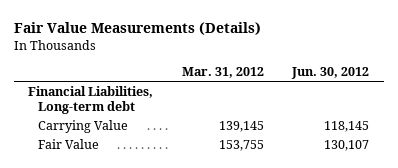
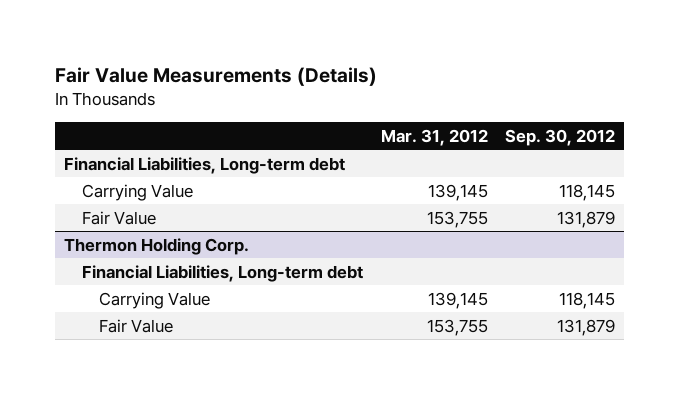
- | Mar. 31, 2012 | Jun. 30, 2012
+ | Mar. 31, 2012 | Sep. 30, 2012
+ Thermon Holding Corp.
+ Financial Liabilities, Long-term debt
+ Carrying Value | 139,145 | 118,145
+ Fair Value | 153,755 | 131,879

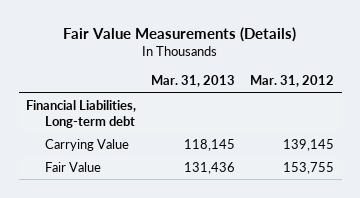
- | Mar. 31, 2012 | Sep. 30, 2012
+ | Mar. 31, 2013 | Mar. 31, 2012
- Thermon Holding Corp.
- Financial Liabilities, Long-term debt
- Carrying Value | 139,145 | 118,145
- Fair Value | 153,755 | 131,879

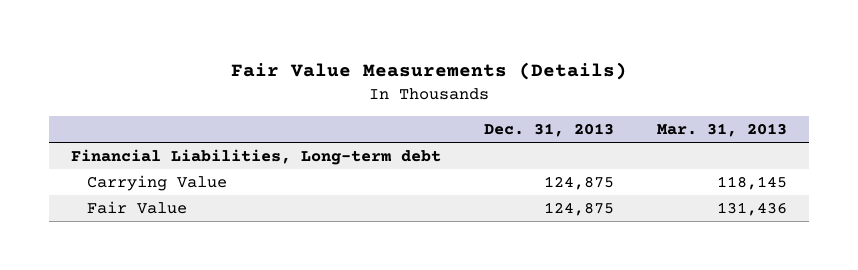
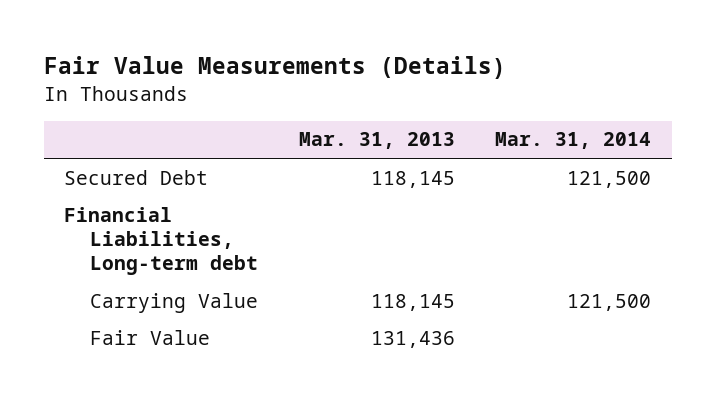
- | Dec. 31, 2013 | Mar. 31, 2013
+ | Mar. 31, 2013 | Mar. 31, 2014
+ Secured Debt | 118,145 | 121,500

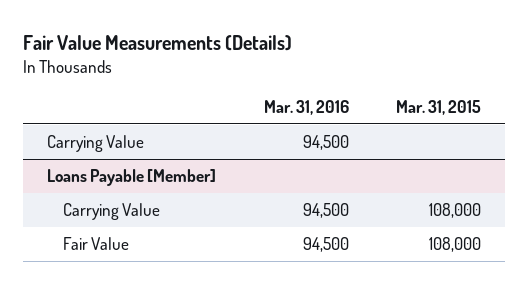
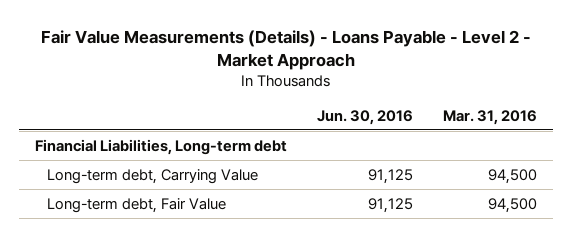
- Fair Value Measurements (Details)
+ Fair Value Measurements (Details) - Loans Payable - Level 2 - Market Approach
- | Mar. 31, 2016 | Mar. 31, 2015
+ | Jun. 30, 2016 | Mar. 31, 2016
- Carrying Value | 94,500 |
- Loans Payable [Member]
- Carrying Value | 94,500 | 108,000
- Fair Value | 94,500 | 108,000
+ Financial Liabilities, Long-term debt
+ Long-term debt, Carrying Value | 91,125 | 94,500
+ Long-term debt, Fair Value | 91,125 | 94,500

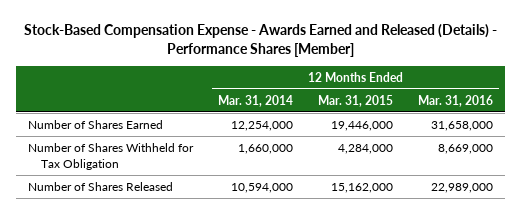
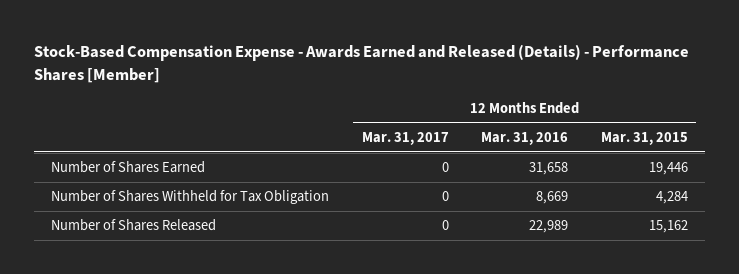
- | 12 Months Ended Mar. 31, 2014 | 12 Months Ended Mar. 31, 2015 | 12 Months Ended Mar. 31, 2016
+ | 12 Months Ended Mar. 31, 2017 | 12 Months Ended Mar. 31, 2016 | 12 Months Ended Mar. 31, 2015
- Number of Shares Earned | 12,254,000 | 19,446,000 | 31,658,000
- Number of Shares Withheld for Tax Obligation | 1,660,000 | 4,284,000 | 8,669,000
- Number of Shares Released | 10,594,000 | 15,162,000 | 22,989,000
+ Number of Shares Earned | 0 | 31,658 | 19,446
+ Number of Shares Withheld for Tax Obligation | 0 | 8,669 | 4,284
+ Number of Shares Released | 0 | 22,989 | 15,162

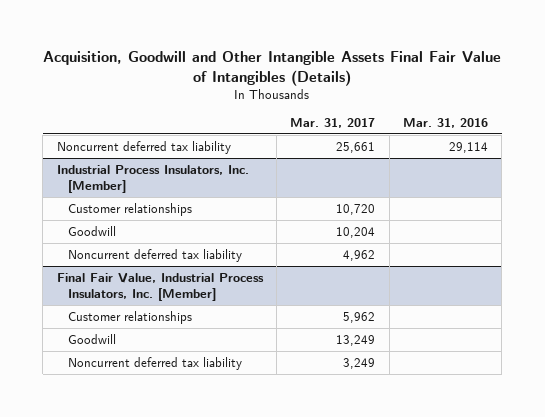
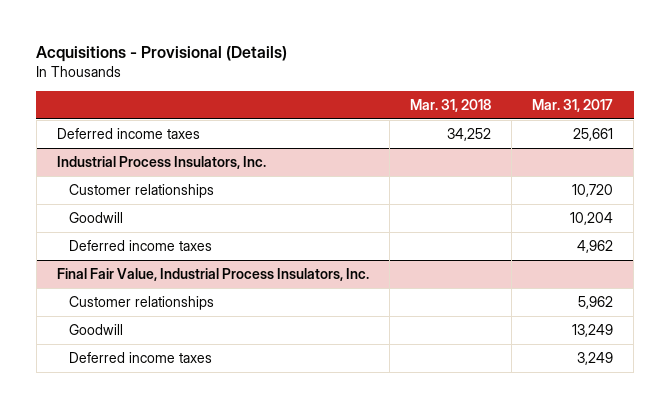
- Acquisition, Goodwill and Other Intangible Assets Final Fair Value of Intangibles (Details)
+ Acquisitions - Provisional (Details)
- | Mar. 31, 2017 | Mar. 31, 2016
+ | Mar. 31, 2018 | Mar. 31, 2017
- Noncurrent deferred tax liability | 25,661 | 29,114
- Industrial Process Insulators, Inc. [Member]
+ Deferred income taxes | 34,252 | 25,661
+ Industrial Process Insulators, Inc.
- Noncurrent deferred tax liability | 4,962 |
- Final Fair Value, Industrial Process Insulators, Inc. [Member]
+ Deferred income taxes | | 4,962
+ Final Fair Value, Industrial Process Insulators, Inc.
- Noncurrent deferred tax liability | 3,249 |
+ Deferred income taxes | | 3,249

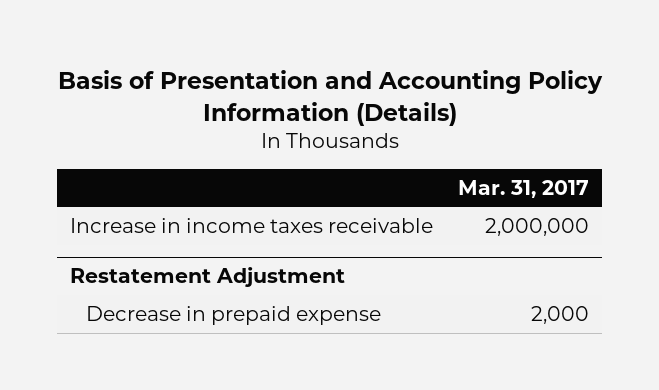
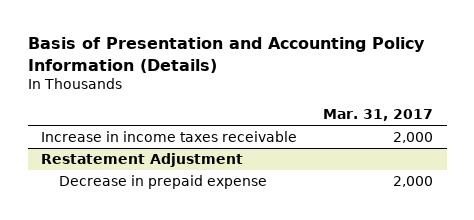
- Increase in income taxes receivable | 2,000,000
+ Increase in income taxes receivable | 2,000

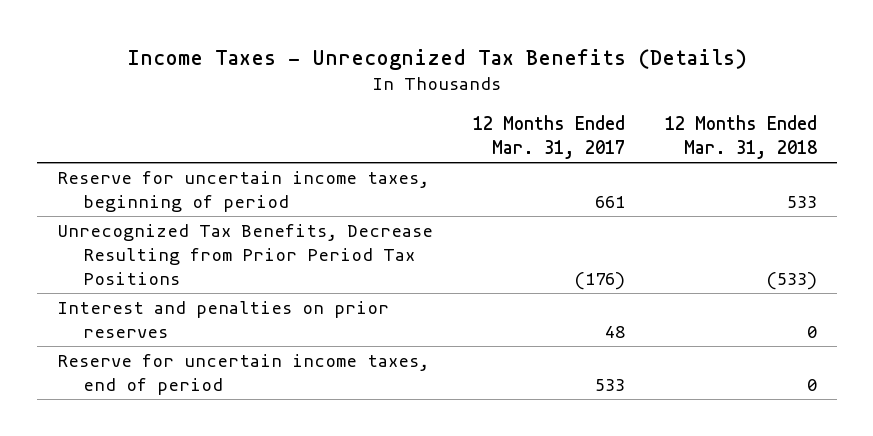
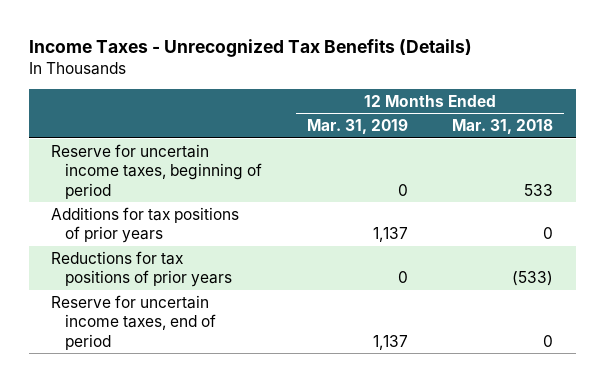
- | 12 Months Ended Mar. 31, 2017 | 12 Months Ended Mar. 31, 2018
+ | 12 Months Ended Mar. 31, 2019 | 12 Months Ended Mar. 31, 2018
- Unrecognized Tax Benefits, Decrease Resulting from Prior Period Tax Positions | (176) | (533)
- Interest and penalties on prior reserves | 48 | 0
+ Additions for tax positions of prior years | 1,137 | 0
+ Reductions for tax positions of prior years | 0 | (533)

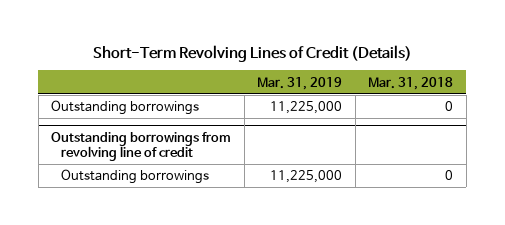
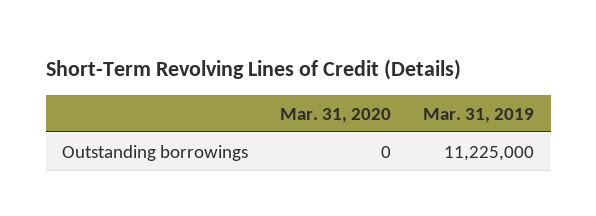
- | Mar. 31, 2019 | Mar. 31, 2018
+ | Mar. 31, 2020 | Mar. 31, 2019
- Outstanding borrowings from revolving line of credit
- Outstanding borrowings | 11,225,000 | 0

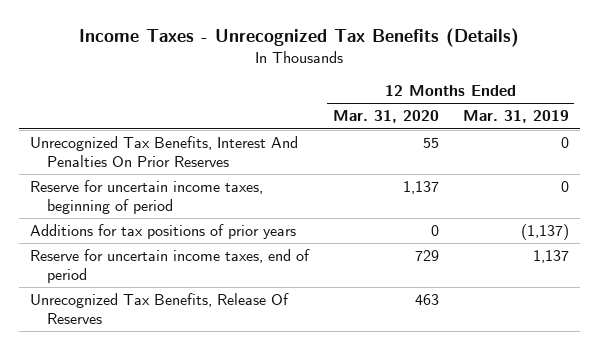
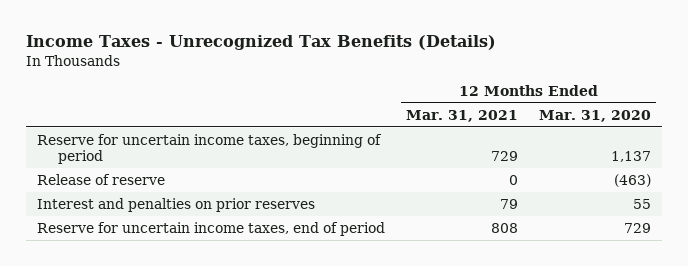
- | 12 Months Ended Mar. 31, 2020 | 12 Months Ended Mar. 31, 2019
+ | 12 Months Ended Mar. 31, 2021 | 12 Months Ended Mar. 31, 2020
- Unrecognized Tax Benefits, Interest And Penalties On Prior Reserves | 55 | 0
- Additions for tax positions of prior years | 0 | (1,137)
+ Release of reserve | 0 | (463)
+ Interest and penalties on prior reserves | 79 | 55
- Unrecognized Tax Benefits, Release Of Reserves | 463 |

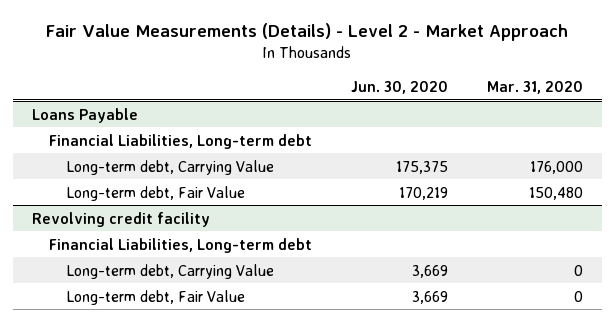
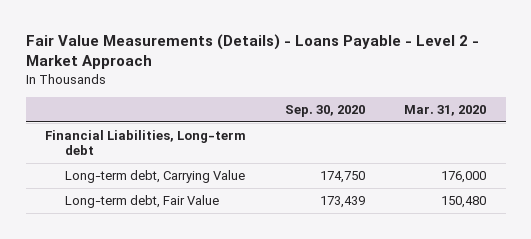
- Fair Value Measurements (Details) - Level 2 - Market Approach
+ Fair Value Measurements (Details) - Loans Payable - Level 2 - Market Approach
- | Jun. 30, 2020 | Mar. 31, 2020
+ | Sep. 30, 2020 | Mar. 31, 2020
- Loans Payable
- Revolving credit facility
- Financial Liabilities, Long-term debt
- Long-term debt, Carrying Value | 3,669 | 0
- Long-term debt, Fair Value | 3,669 | 0

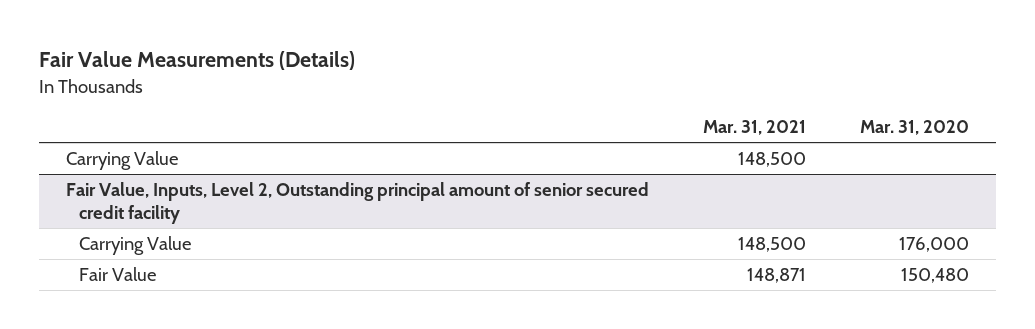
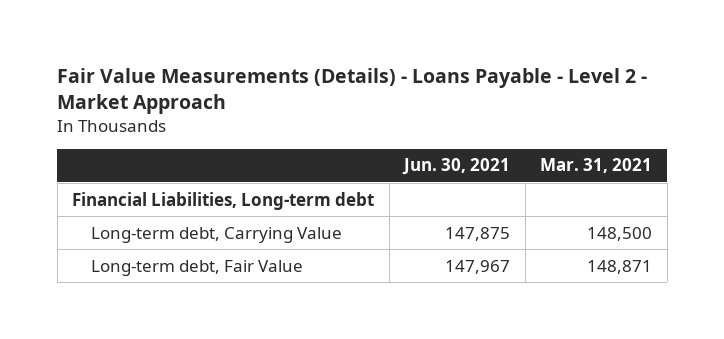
- Fair Value Measurements (Details)
+ Fair Value Measurements (Details) - Loans Payable - Level 2 - Market Approach
- | Mar. 31, 2021 | Mar. 31, 2020
+ | Jun. 30, 2021 | Mar. 31, 2021
- Carrying Value | 148,500 |
- Fair Value, Inputs, Level 2, Outstanding principal amount of senior secured credit facility
- Carrying Value | 148,500 | 176,000
- Fair Value | 148,871 | 150,480
+ Financial Liabilities, Long-term debt
+ Long-term debt, Carrying Value | 147,875 | 148,500
+ Long-term debt, Fair Value | 147,967 | 148,871

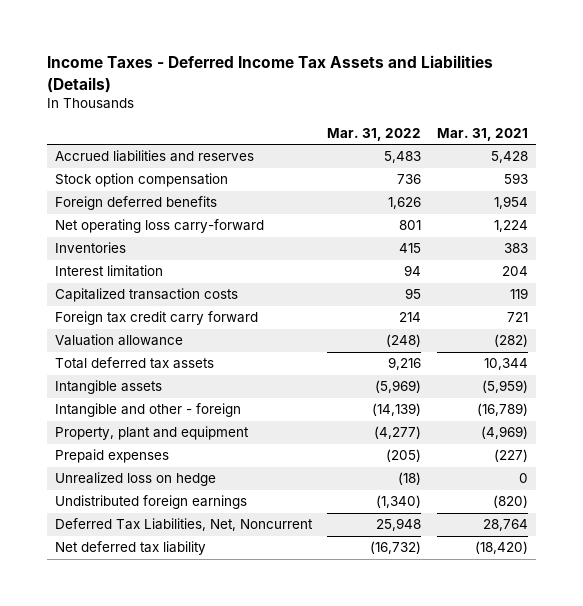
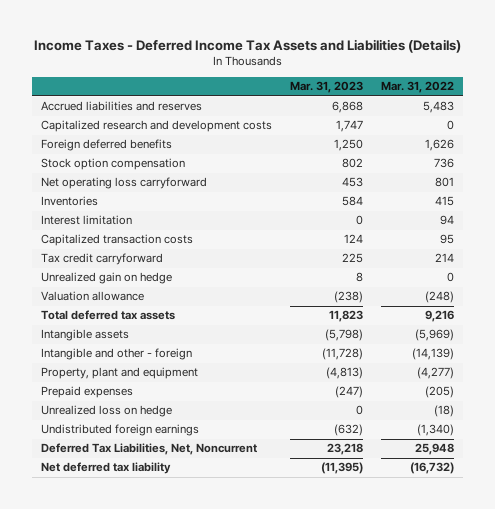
- | Mar. 31, 2022 | Mar. 31, 2021
+ | Mar. 31, 2023 | Mar. 31, 2022
+ Capitalized research and development costs | 1,747 | 0
- Net operating loss carry-forward | 801 | 1,224
moved down: Stock option compensation | 802 | 736
+ Net operating loss carryforward | 453 | 801
- Foreign tax credit carry forward | 214 | 721
+ Tax credit carryforward | 225 | 214
+ Unrealized gain on hedge | 8 | 0

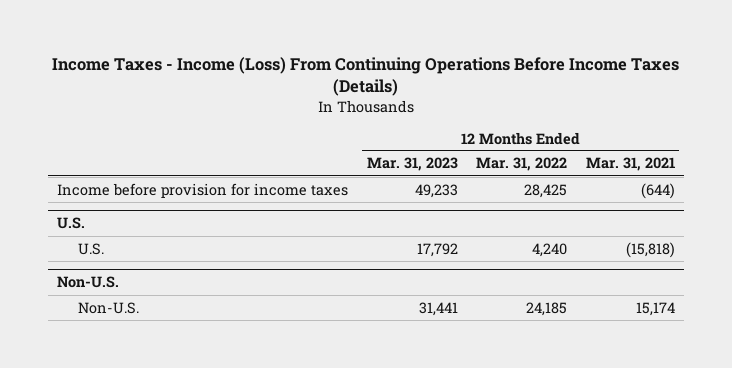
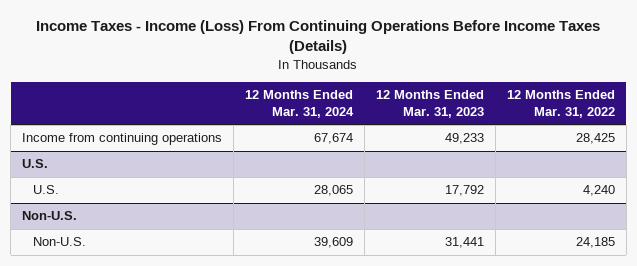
- | 12 Months Ended Mar. 31, 2023 | 12 Months Ended Mar. 31, 2022 | 12 Months Ended Mar. 31, 2021
+ | 12 Months Ended Mar. 31, 2024 | 12 Months Ended Mar. 31, 2023 | 12 Months Ended Mar. 31, 2022
- Income before provision for income taxes | 49,233 | 28,425 | (644)
+ Income from continuing operations | 67,674 | 49,233 | 28,425

